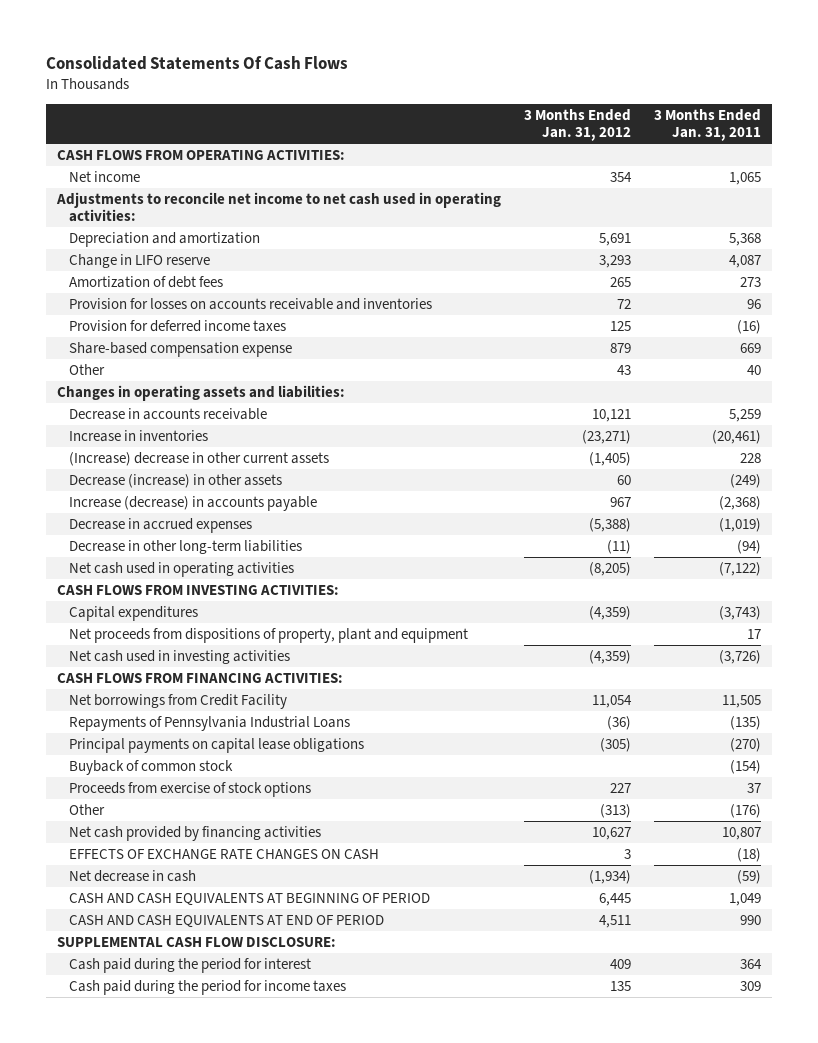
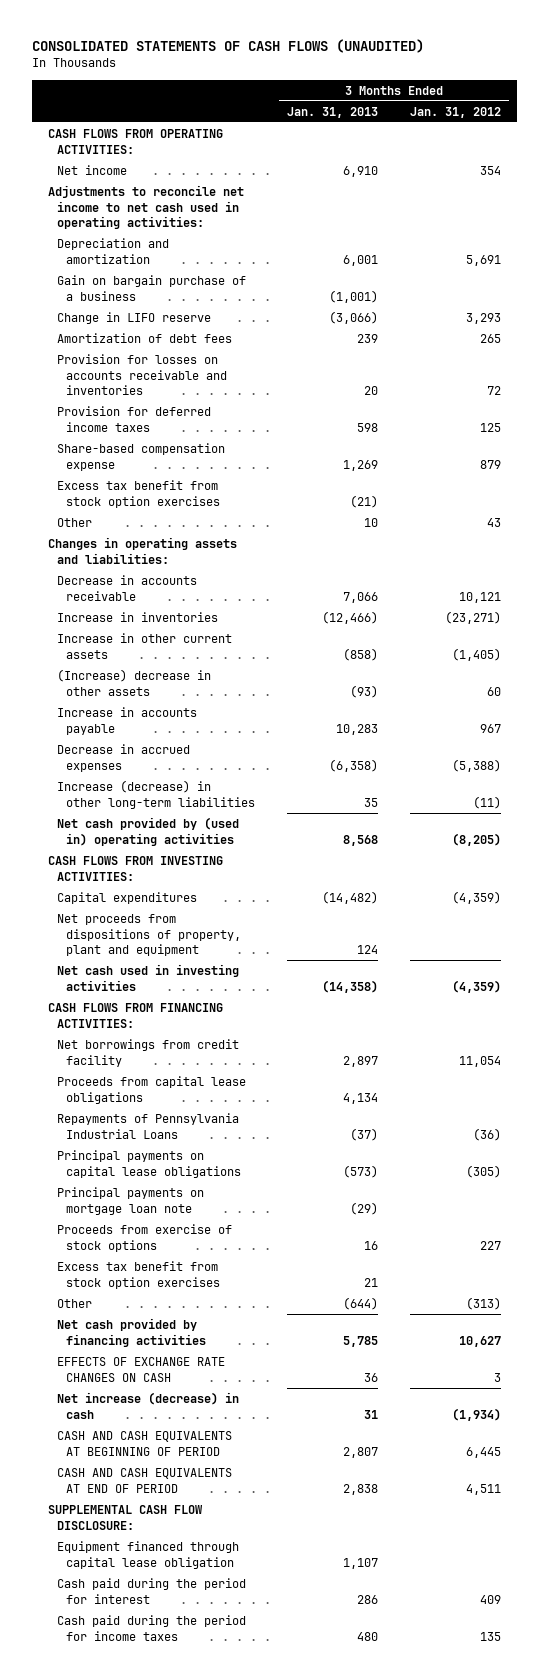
- Consolidated Statements Of Cash Flows
+ CONSOLIDATED STATEMENTS OF CASH FLOWS (UNAUDITED)
- | 3 Months Ended Jan. 31, 2012 | 3 Months Ended Jan. 31, 2011
+ | 3 Months Ended Jan. 31, 2013 | 3 Months Ended Jan. 31, 2012
+ Gain on bargain purchase of a business | (1,001) |
+ Excess tax benefit from stock option exercises | (21) |
- (Increase) decrease in other current assets | (1,405) | 228
- Decrease (increase) in other assets | 60 | (249)
- Increase (decrease) in accounts payable | 967 | (2,368)
+ Increase in other current assets | (858) | (1,405)
+ (Increase) decrease in other assets | (93) | 60
+ Increase in accounts payable | 10,283 | 967
- Decrease in other long-term liabilities | (11) | (94)
- Net cash used in operating activities | (8,205) | (7,122)
+ Increase (decrease) in other long-term liabilities | 35 | (11)
+ Net cash provided by (used in) operating activities | 8,568 | (8,205)
- Net borrowings from Credit Facility | 11,054 | 11,505
+ Net borrowings from credit facility | 2,897 | 11,054
+ Proceeds from capital lease obligations | 4,134 |
- Buyback of common stock | | (154)
+ Principal payments on mortgage loan note | (29) |
+ Excess tax benefit from stock option exercises | 21 |
- Net decrease in cash | (1,934) | (59)
+ Net increase (decrease) in cash | 31 | (1,934)
+ Equipment financed through capital lease obligation | 1,107 |

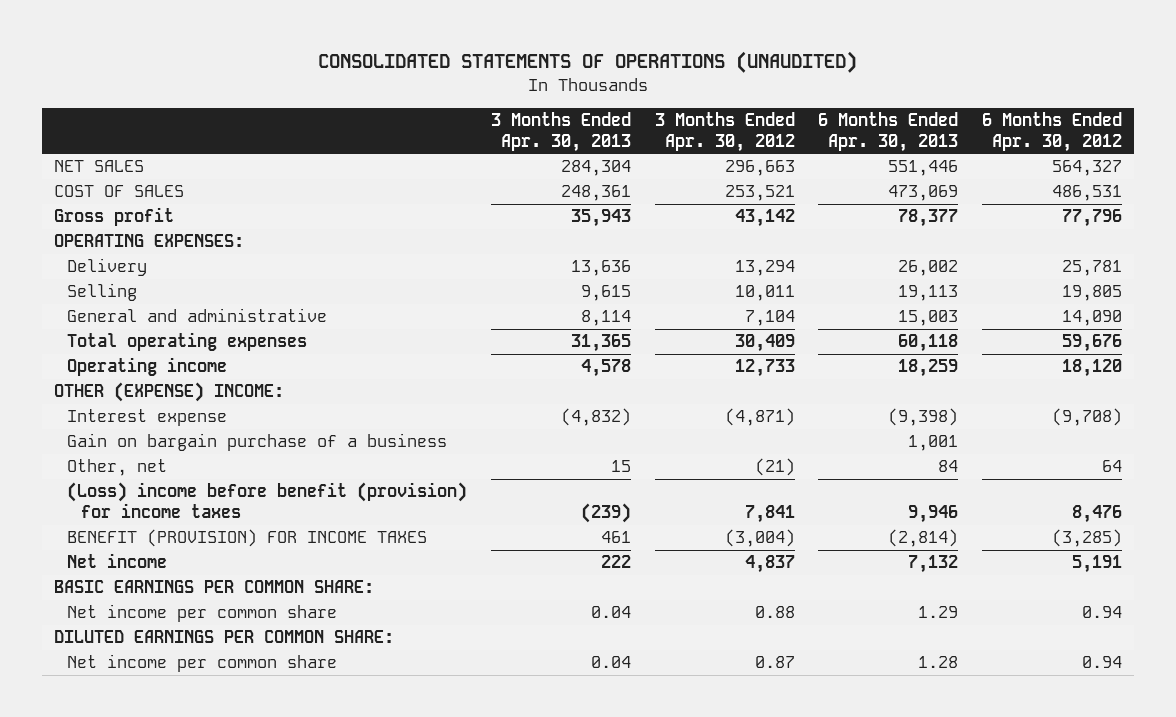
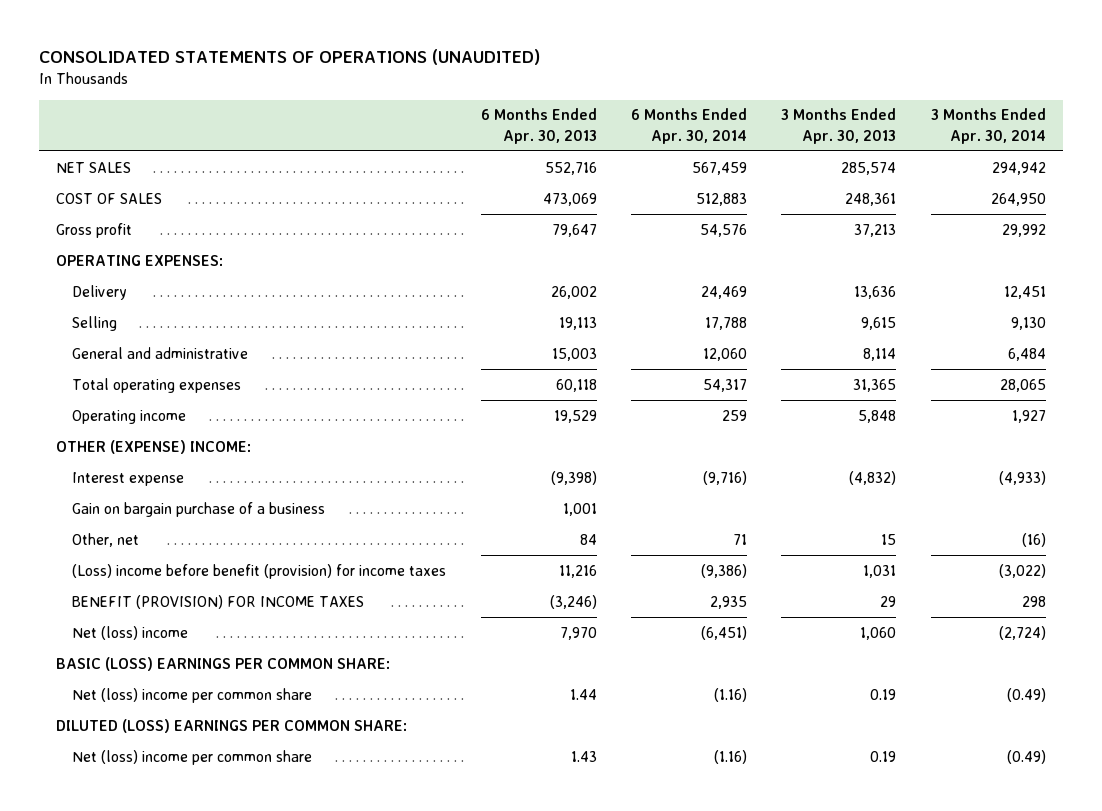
- | 3 Months Ended Apr. 30, 2013 | 3 Months Ended Apr. 30, 2012 | 6 Months Ended Apr. 30, 2013 | 6 Months Ended Apr. 30, 2012
+ | 6 Months Ended Apr. 30, 2013 | 6 Months Ended Apr. 30, 2014 | 3 Months Ended Apr. 30, 2013 | 3 Months Ended Apr. 30, 2014
- NET SALES | 284,304 | 296,663 | 551,446 | 564,327
+ NET SALES | 552,716 | 567,459 | 285,574 | 294,942
- Gross profit | 35,943 | 43,142 | 78,377 | 77,796
+ Gross profit | 79,647 | 54,576 | 37,213 | 29,992
- Operating income | 4,578 | 12,733 | 18,259 | 18,120
+ Operating income | 19,529 | 259 | 5,848 | 1,927
- (Loss) income before benefit (provision) for income taxes | (239) | 7,841 | 9,946 | 8,476
- BENEFIT (PROVISION) FOR INCOME TAXES | 461 | (3,004) | (2,814) | (3,285)
- Net income | 222 | 4,837 | 7,132 | 5,191
- BASIC EARNINGS PER COMMON SHARE:
- Net income per common share | 0.04 | 0.88 | 1.29 | 0.94
- DILUTED EARNINGS PER COMMON SHARE:
- Net income per common share | 0.04 | 0.87 | 1.28 | 0.94
+ (Loss) income before benefit (provision) for income taxes | 11,216 | (9,386) | 1,031 | (3,022)
+ BENEFIT (PROVISION) FOR INCOME TAXES | (3,246) | 2,935 | 29 | 298
+ Net (loss) income | 7,970 | (6,451) | 1,060 | (2,724)
+ BASIC (LOSS) EARNINGS PER COMMON SHARE:
+ Net (loss) income per common share | 1.44 | (1.16) | 0.19 | (0.49)
+ DILUTED (LOSS) EARNINGS PER COMMON SHARE:
+ Net (loss) income per common share | 1.43 | (1.16) | 0.19 | (0.49)

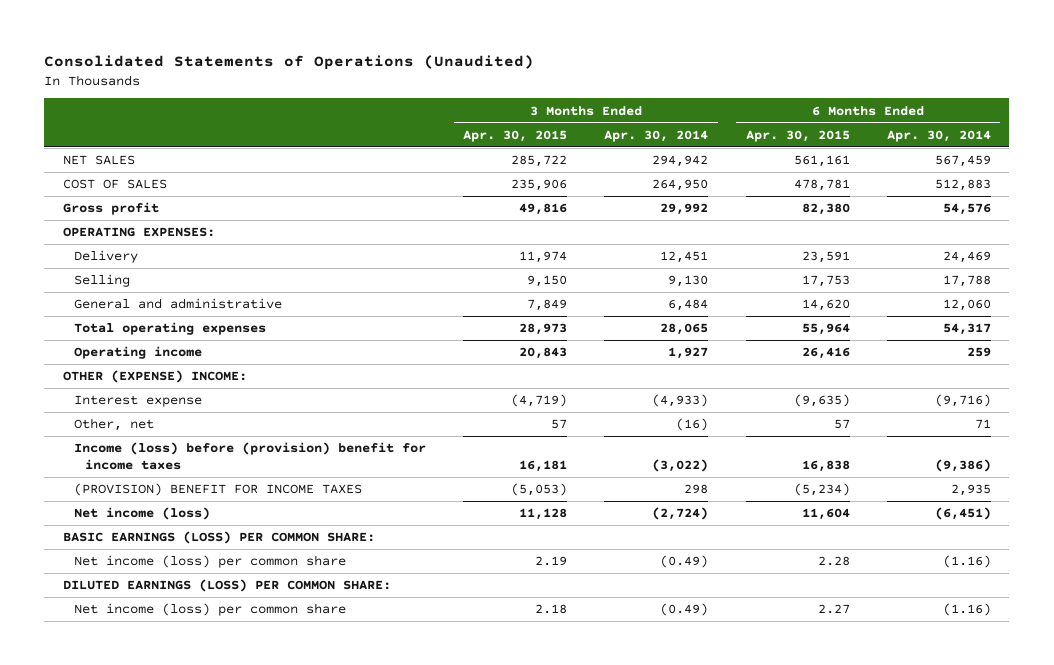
- CONSOLIDATED STATEMENTS OF OPERATIONS (UNAUDITED)
+ Consolidated Statements of Operations (Unaudited)
- | 6 Months Ended Apr. 30, 2013 | 6 Months Ended Apr. 30, 2014 | 3 Months Ended Apr. 30, 2013 | 3 Months Ended Apr. 30, 2014
+ | 3 Months Ended Apr. 30, 2015 | 3 Months Ended Apr. 30, 2014 | 6 Months Ended Apr. 30, 2015 | 6 Months Ended Apr. 30, 2014
- Gain on bargain purchase of a business | 1,001 | | |
- (Loss) income before benefit (provision) for income taxes | 11,216 | (9,386) | 1,031 | (3,022)
- BENEFIT (PROVISION) FOR INCOME TAXES | (3,246) | 2,935 | 29 | 298
- Net (loss) income | 7,970 | (6,451) | 1,060 | (2,724)
- BASIC (LOSS) EARNINGS PER COMMON SHARE:
- Net (loss) income per common share | 1.44 | (1.16) | 0.19 | (0.49)
- DILUTED (LOSS) EARNINGS PER COMMON SHARE:
- Net (loss) income per common share | 1.43 | (1.16) | 0.19 | (0.49)
+ Income (loss) before (provision) benefit for income taxes | 16,181 | (3,022) | 16,838 | (9,386)
+ (PROVISION) BENEFIT FOR INCOME TAXES | (5,053) | 298 | (5,234) | 2,935
+ Net income (loss) | 11,128 | (2,724) | 11,604 | (6,451)
+ BASIC EARNINGS (LOSS) PER COMMON SHARE:
+ Net income (loss) per common share | 2.19 | (0.49) | 2.28 | (1.16)
+ DILUTED EARNINGS (LOSS) PER COMMON SHARE:
+ Net income (loss) per common share | 2.18 | (0.49) | 2.27 | (1.16)

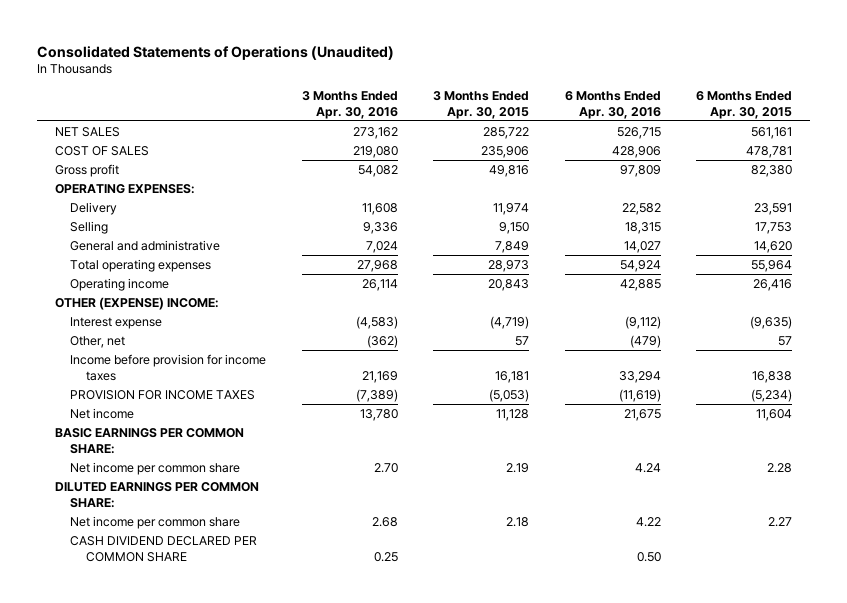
- | 3 Months Ended Apr. 30, 2015 | 3 Months Ended Apr. 30, 2014 | 6 Months Ended Apr. 30, 2015 | 6 Months Ended Apr. 30, 2014
+ | 3 Months Ended Apr. 30, 2016 | 3 Months Ended Apr. 30, 2015 | 6 Months Ended Apr. 30, 2016 | 6 Months Ended Apr. 30, 2015
- Income (loss) before (provision) benefit for income taxes | 16,181 | (3,022) | 16,838 | (9,386)
- (PROVISION) BENEFIT FOR INCOME TAXES | (5,053) | 298 | (5,234) | 2,935
- Net income (loss) | 11,128 | (2,724) | 11,604 | (6,451)
- BASIC EARNINGS (LOSS) PER COMMON SHARE:
- Net income (loss) per common share | 2.19 | (0.49) | 2.28 | (1.16)
- DILUTED EARNINGS (LOSS) PER COMMON SHARE:
- Net income (loss) per common share | 2.18 | (0.49) | 2.27 | (1.16)
+ Income before provision for income taxes | 21,169 | 16,181 | 33,294 | 16,838
+ PROVISION FOR INCOME TAXES | (7,389) | (5,053) | (11,619) | (5,234)
+ Net income | 13,780 | 11,128 | 21,675 | 11,604
+ BASIC EARNINGS PER COMMON SHARE:
+ Net income per common share | 2.70 | 2.19 | 4.24 | 2.28
+ DILUTED EARNINGS PER COMMON SHARE:
+ Net income per common share | 2.68 | 2.18 | 4.22 | 2.27
+ CASH DIVIDEND DECLARED PER COMMON SHARE | 0.25 | | 0.50 |

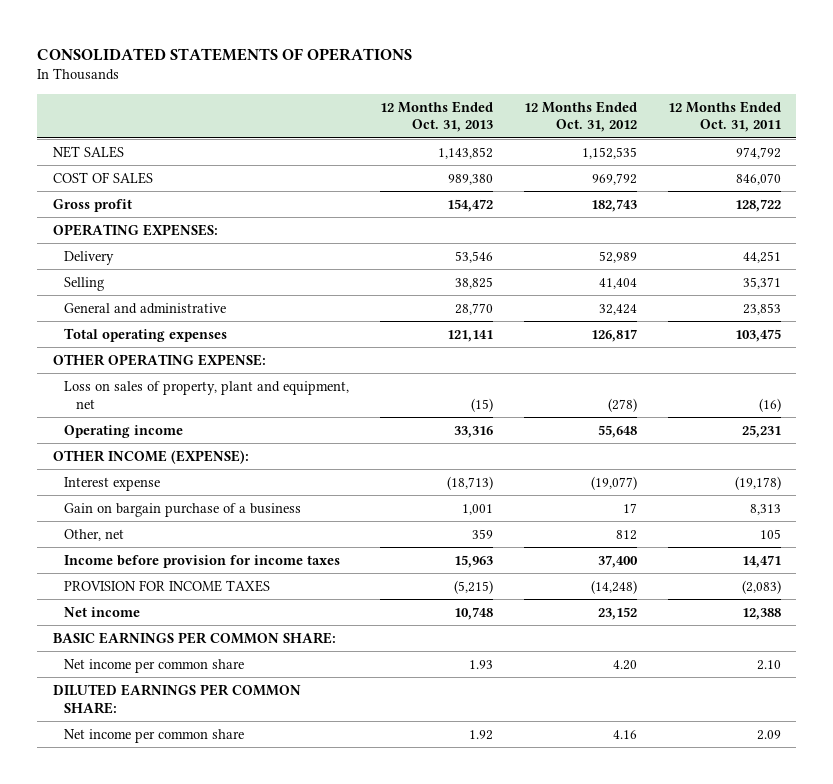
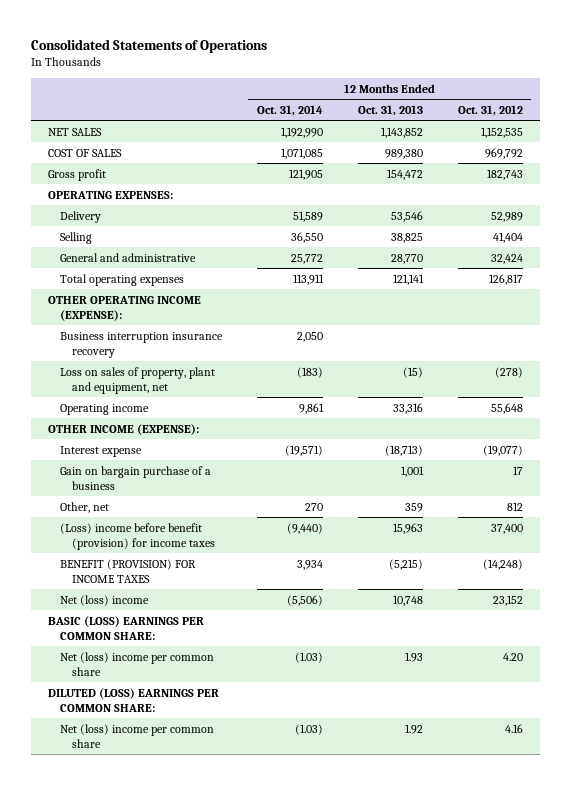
- CONSOLIDATED STATEMENTS OF OPERATIONS
+ Consolidated Statements of Operations
- | 12 Months Ended Oct. 31, 2013 | 12 Months Ended Oct. 31, 2012 | 12 Months Ended Oct. 31, 2011
+ | 12 Months Ended Oct. 31, 2014 | 12 Months Ended Oct. 31, 2013 | 12 Months Ended Oct. 31, 2012
- OTHER OPERATING EXPENSE:
+ OTHER OPERATING INCOME (EXPENSE):
+ Business interruption insurance recovery | 2,050 | |
- Income before provision for income taxes | 15,963 | 37,400 | 14,471
- PROVISION FOR INCOME TAXES | (5,215) | (14,248) | (2,083)
- Net income | 10,748 | 23,152 | 12,388
- BASIC EARNINGS PER COMMON SHARE:
- Net income per common share | 1.93 | 4.20 | 2.10
- DILUTED EARNINGS PER COMMON SHARE:
- Net income per common share | 1.92 | 4.16 | 2.09
+ (Loss) income before benefit (provision) for income taxes | (9,440) | 15,963 | 37,400
+ BENEFIT (PROVISION) FOR INCOME TAXES | 3,934 | (5,215) | (14,248)
+ Net (loss) income | (5,506) | 10,748 | 23,152
+ BASIC (LOSS) EARNINGS PER COMMON SHARE:
+ Net (loss) income per common share | (1.03) | 1.93 | 4.20
+ DILUTED (LOSS) EARNINGS PER COMMON SHARE:
+ Net (loss) income per common share | (1.03) | 1.92 | 4.16

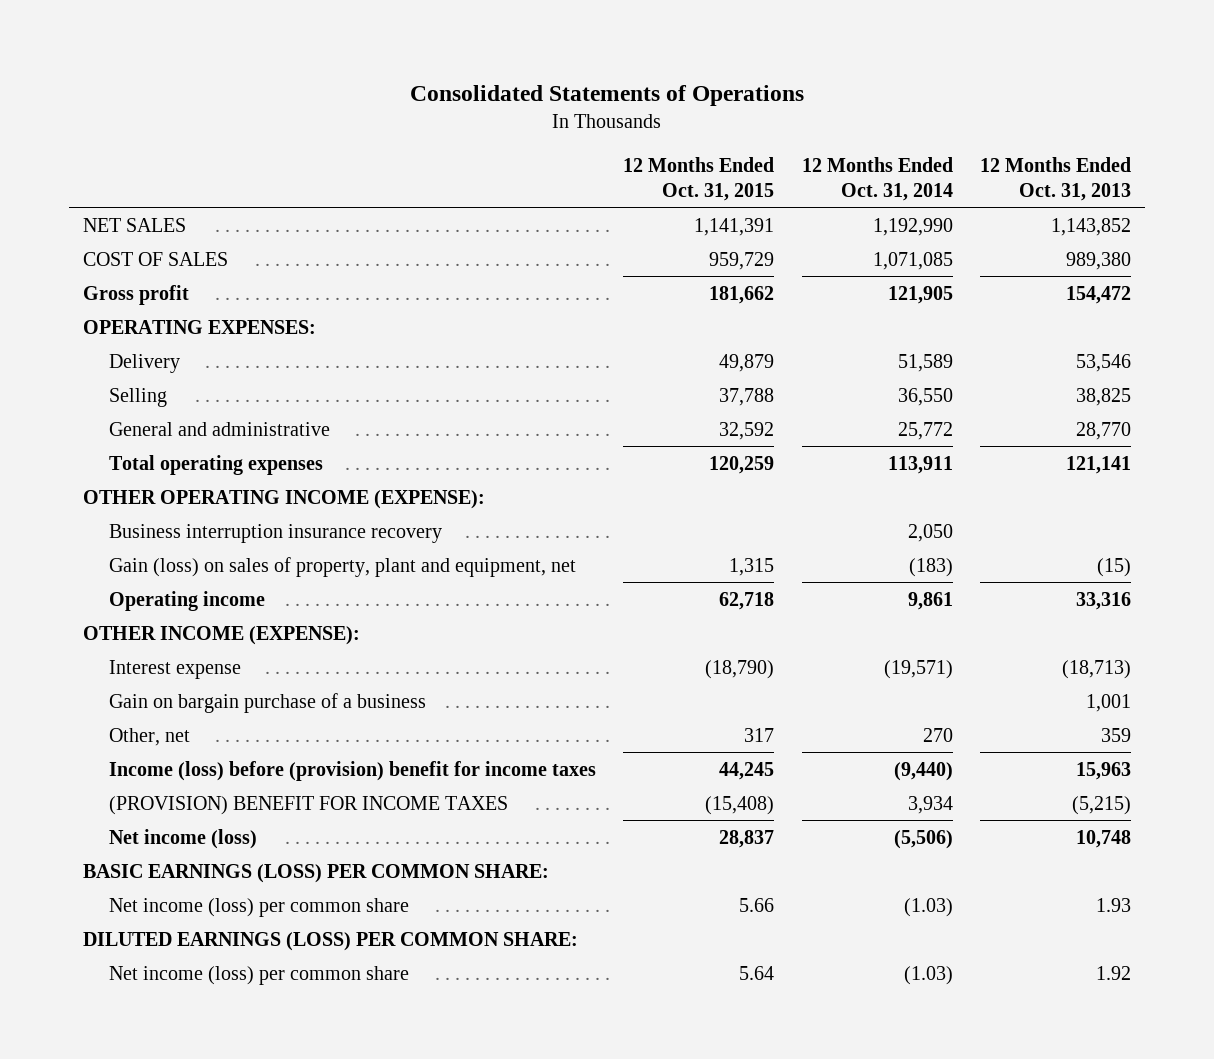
- | 12 Months Ended Oct. 31, 2014 | 12 Months Ended Oct. 31, 2013 | 12 Months Ended Oct. 31, 2012
+ | 12 Months Ended Oct. 31, 2015 | 12 Months Ended Oct. 31, 2014 | 12 Months Ended Oct. 31, 2013
- Loss on sales of property, plant and equipment, net | (183) | (15) | (278)
+ Gain (loss) on sales of property, plant and equipment, net | 1,315 | (183) | (15)
- (Loss) income before benefit (provision) for income taxes | (9,440) | 15,963 | 37,400
- BENEFIT (PROVISION) FOR INCOME TAXES | 3,934 | (5,215) | (14,248)
- Net (loss) income | (5,506) | 10,748 | 23,152
- BASIC (LOSS) EARNINGS PER COMMON SHARE:
- Net (loss) income per common share | (1.03) | 1.93 | 4.20
- DILUTED (LOSS) EARNINGS PER COMMON SHARE:
- Net (loss) income per common share | (1.03) | 1.92 | 4.16
+ Income (loss) before (provision) benefit for income taxes | 44,245 | (9,440) | 15,963
+ (PROVISION) BENEFIT FOR INCOME TAXES | (15,408) | 3,934 | (5,215)
+ Net income (loss) | 28,837 | (5,506) | 10,748
+ BASIC EARNINGS (LOSS) PER COMMON SHARE:
+ Net income (loss) per common share | 5.66 | (1.03) | 1.93
+ DILUTED EARNINGS (LOSS) PER COMMON SHARE:
+ Net income (loss) per common share | 5.64 | (1.03) | 1.92

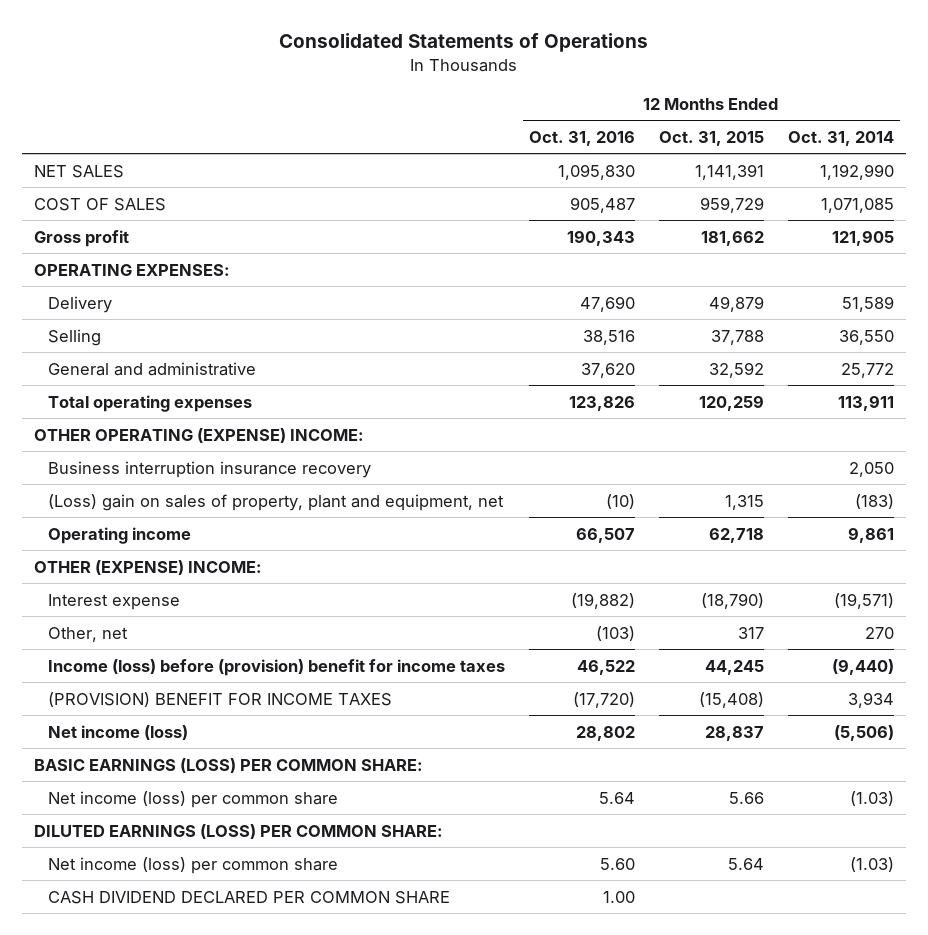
- | 12 Months Ended Oct. 31, 2015 | 12 Months Ended Oct. 31, 2014 | 12 Months Ended Oct. 31, 2013
+ | 12 Months Ended Oct. 31, 2016 | 12 Months Ended Oct. 31, 2015 | 12 Months Ended Oct. 31, 2014
- OTHER OPERATING INCOME (EXPENSE):
+ OTHER OPERATING (EXPENSE) INCOME:
- Gain (loss) on sales of property, plant and equipment, net | 1,315 | (183) | (15)
+ (Loss) gain on sales of property, plant and equipment, net | (10) | 1,315 | (183)
- OTHER INCOME (EXPENSE):
+ OTHER (EXPENSE) INCOME:
- Gain on bargain purchase of a business | | | 1,001
+ CASH DIVIDEND DECLARED PER COMMON SHARE | 1.00 | |

